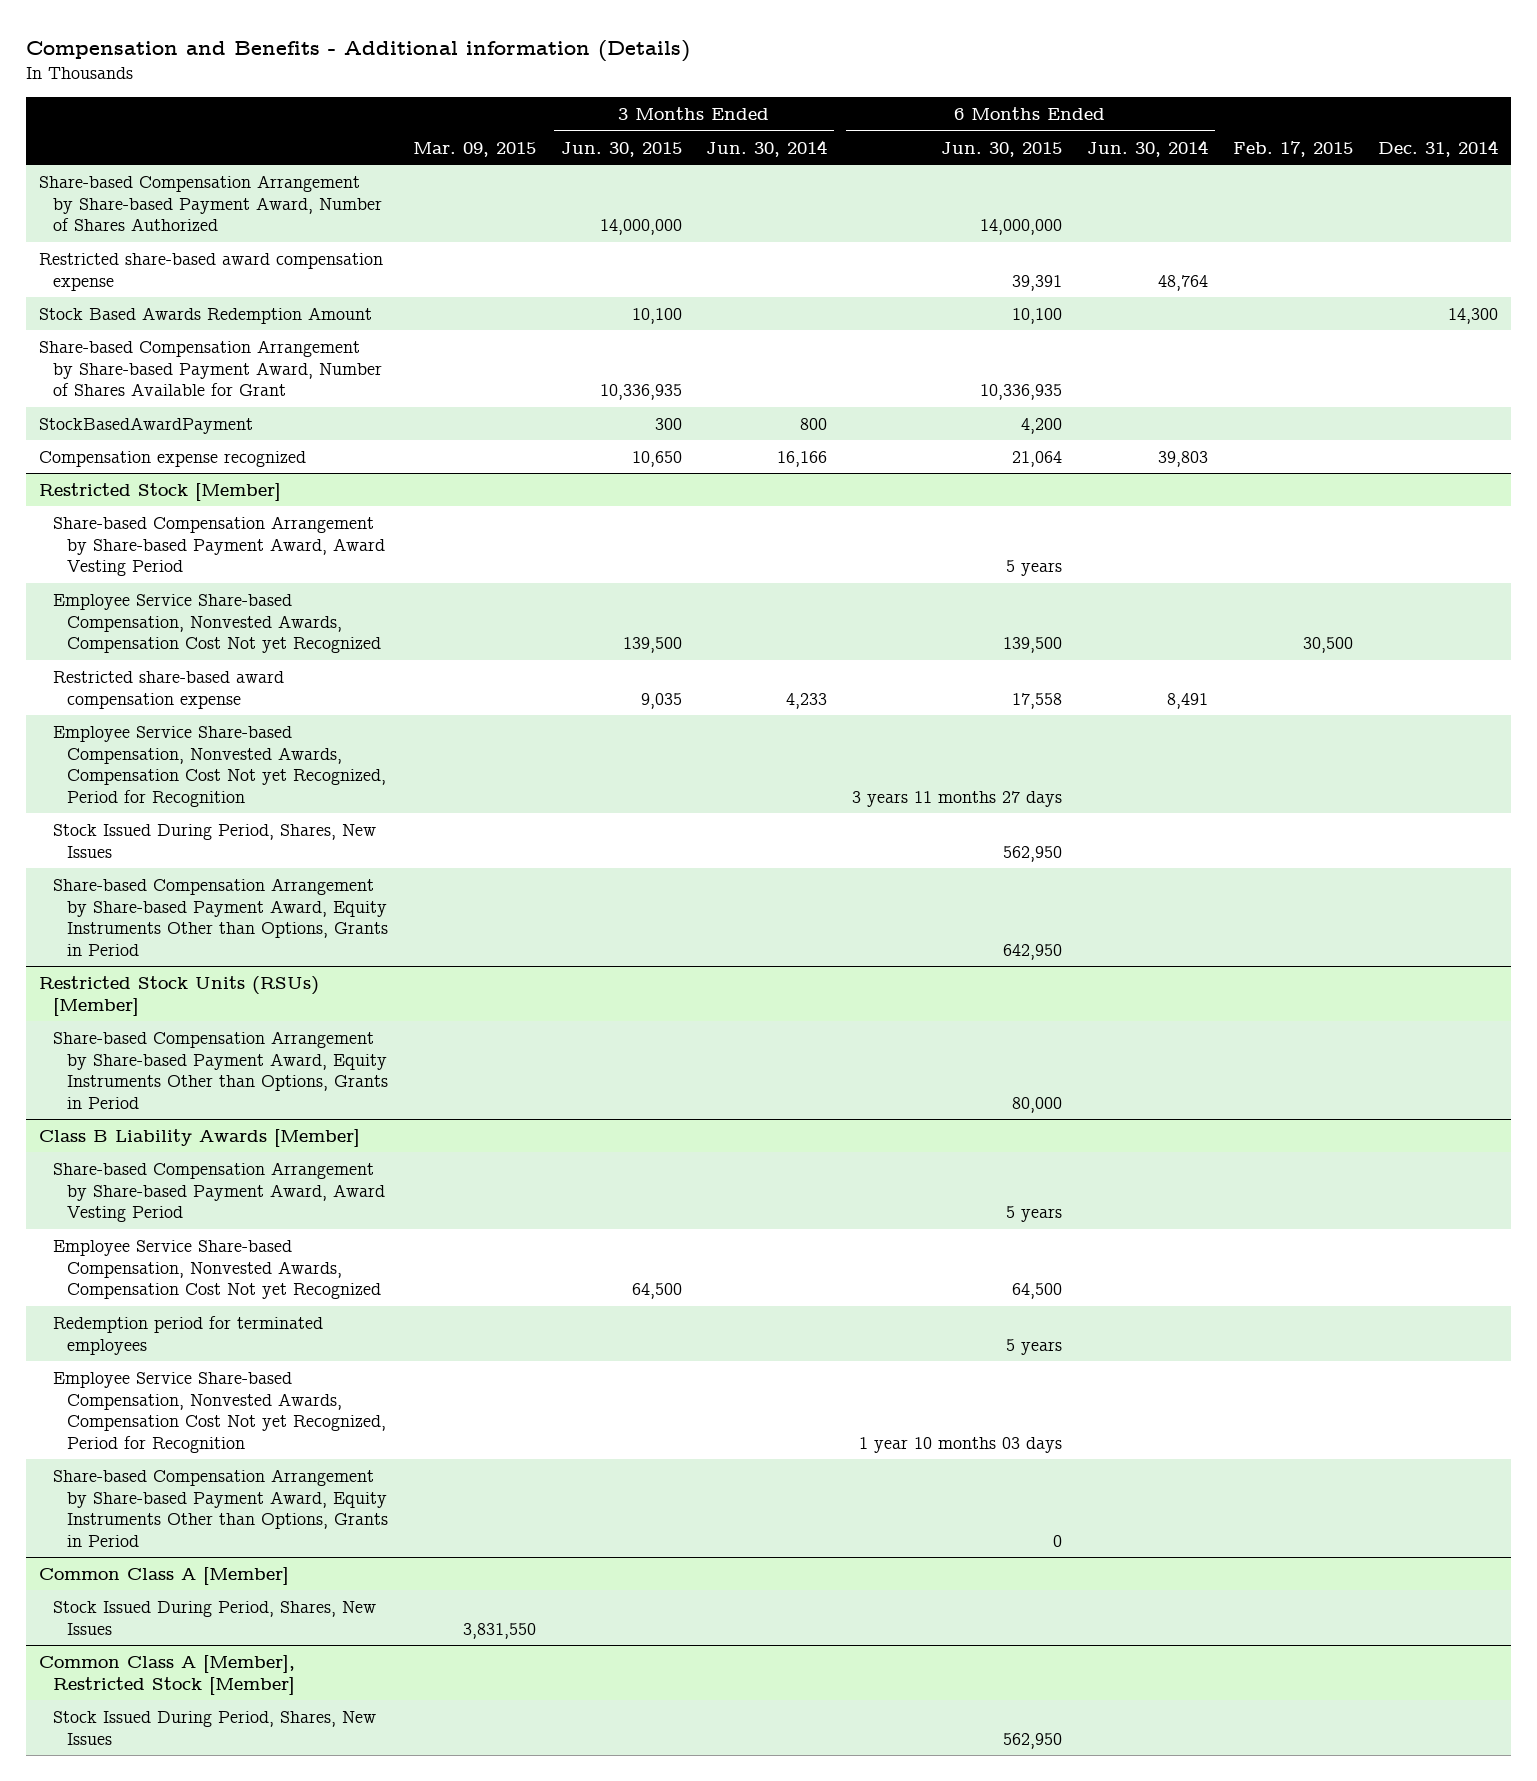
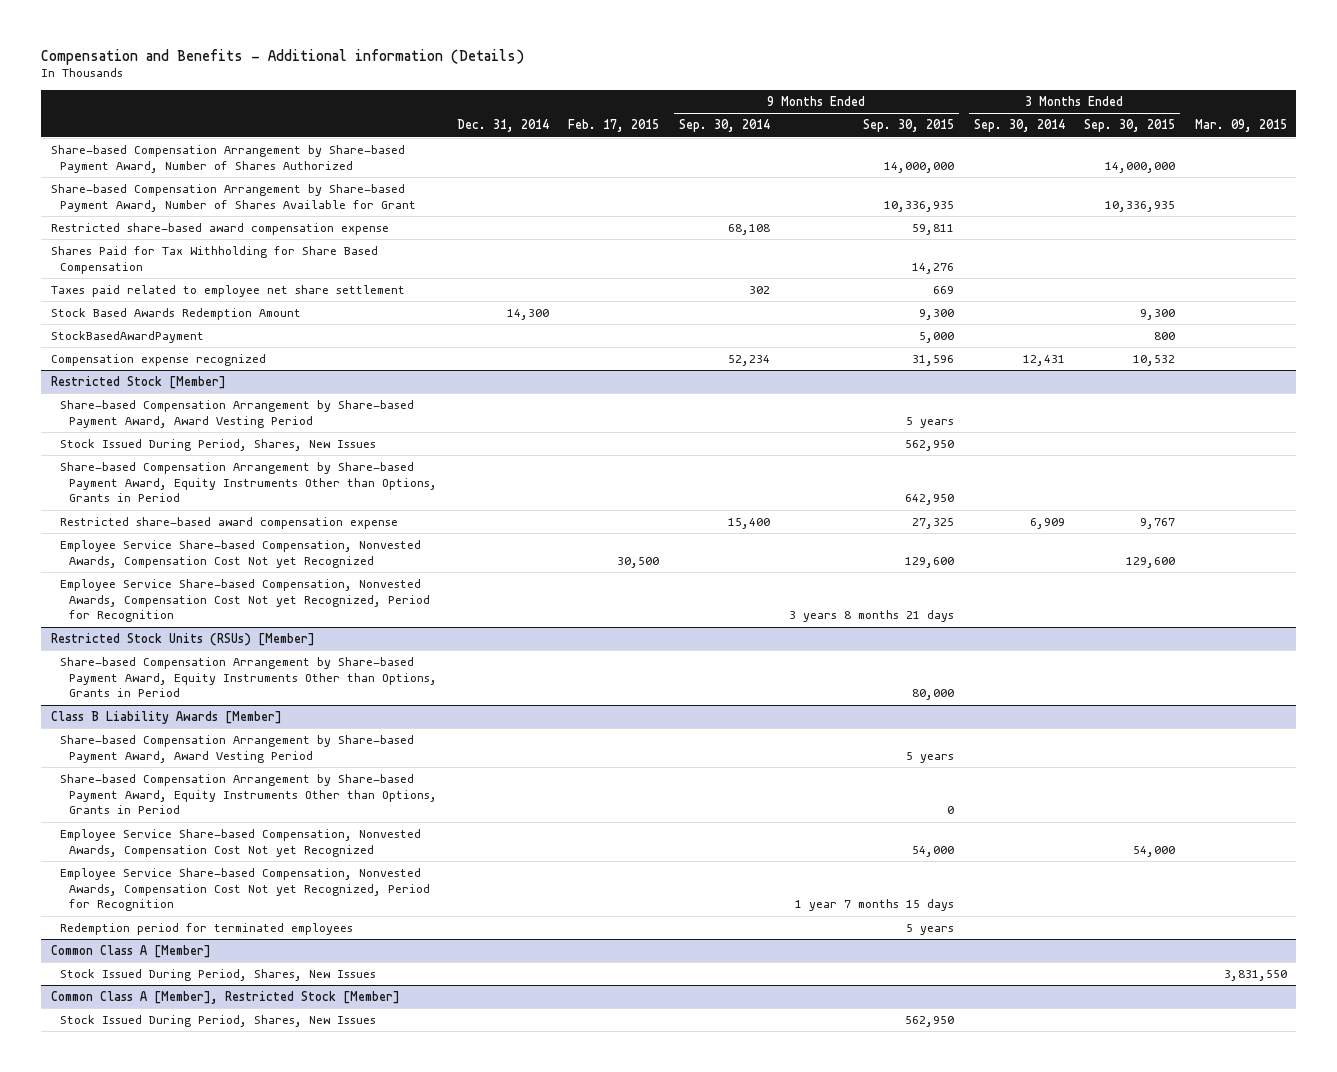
- | Mar. 09, 2015 | 3 Months Ended Jun. 30, 2015 | 3 Months Ended Jun. 30, 2014 | 6 Months Ended Jun. 30, 2015 | 6 Months Ended Jun. 30, 2014 | Feb. 17, 2015 | Dec. 31, 2014
+ | Dec. 31, 2014 | Feb. 17, 2015 | 9 Months Ended Sep. 30, 2014 | 9 Months Ended Sep. 30, 2015 | 3 Months Ended Sep. 30, 2014 | 3 Months Ended Sep. 30, 2015 | Mar. 09, 2015
moved up: Share-based Compensation Arrangement by Share-based Payment Award, Number of Shares Available for Grant | | | | 10,336,935 | | 10,336,935 |
+ Shares Paid for Tax Withholding for Share Based Compensation | | | | 14,276 | | |
+ Taxes paid related to employee net share settlement | | | 302 | 669 | | |
@ Restricted Stock [Member]
moved down: Restricted share-based award compensation expense | | | 15,400 | 27,325 | 6,909 | 9,767 |
moved down: Employee Service Share-based Compensation, Nonvested Awards, Compensation Cost Not yet Recognized | | 30,500 | | 129,600 | | 129,600 |
moved down: Employee Service Share-based Compensation, Nonvested Awards, Compensation Cost Not yet Recognized, Period for Recognition | | | | 3 years 8 months 21 days | | |
@ Class B Liability Awards [Member]
moved up: Share-based Compensation Arrangement by Share-based Payment Award, Equity Instruments Other than Options, Grants in Period | | | | 0 | | |
moved down: Redemption period for terminated employees | | | | 5 years | | |

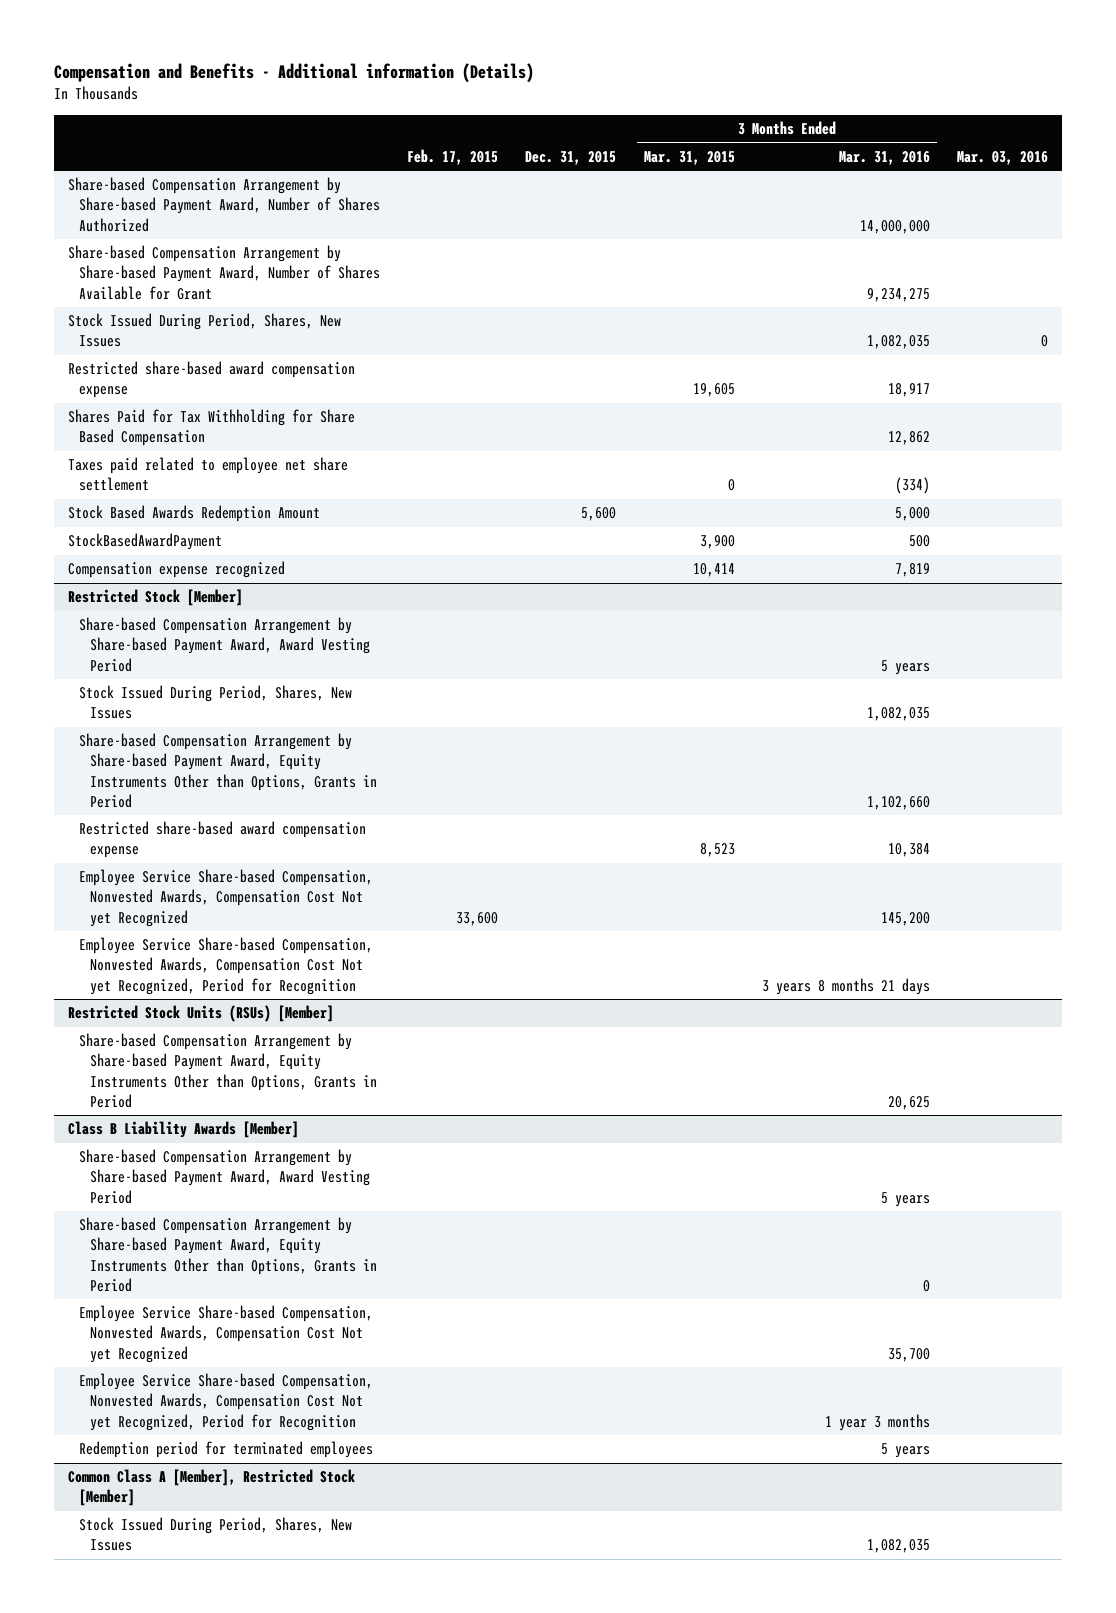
- | Dec. 31, 2014 | Feb. 17, 2015 | 9 Months Ended Sep. 30, 2014 | 9 Months Ended Sep. 30, 2015 | 3 Months Ended Sep. 30, 2014 | 3 Months Ended Sep. 30, 2015 | Mar. 09, 2015
+ | Feb. 17, 2015 | Dec. 31, 2015 | 3 Months Ended Mar. 31, 2015 | 3 Months Ended Mar. 31, 2016 | Mar. 03, 2016
+ Stock Issued During Period, Shares, New Issues | | | | 1,082,035 | 0
@ Restricted Stock [Member]
- Employee Service Share-based Compensation, Nonvested Awards, Compensation Cost Not yet Recognized | | 30,500 | | 129,600 | | 129,600 |
+ Employee Service Share-based Compensation, Nonvested Awards, Compensation Cost Not yet Recognized | 33,600 | | | 145,200 |
- Common Class A [Member]
- Stock Issued During Period, Shares, New Issues | | | | | | | 3,831,550

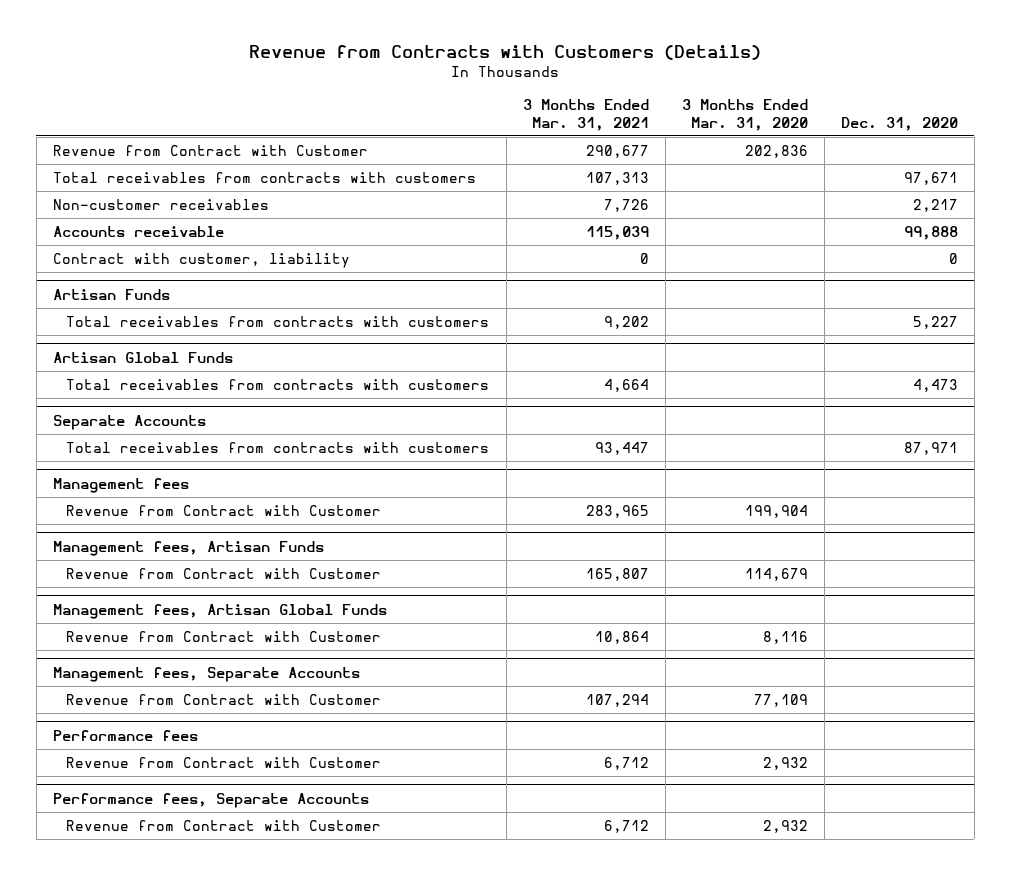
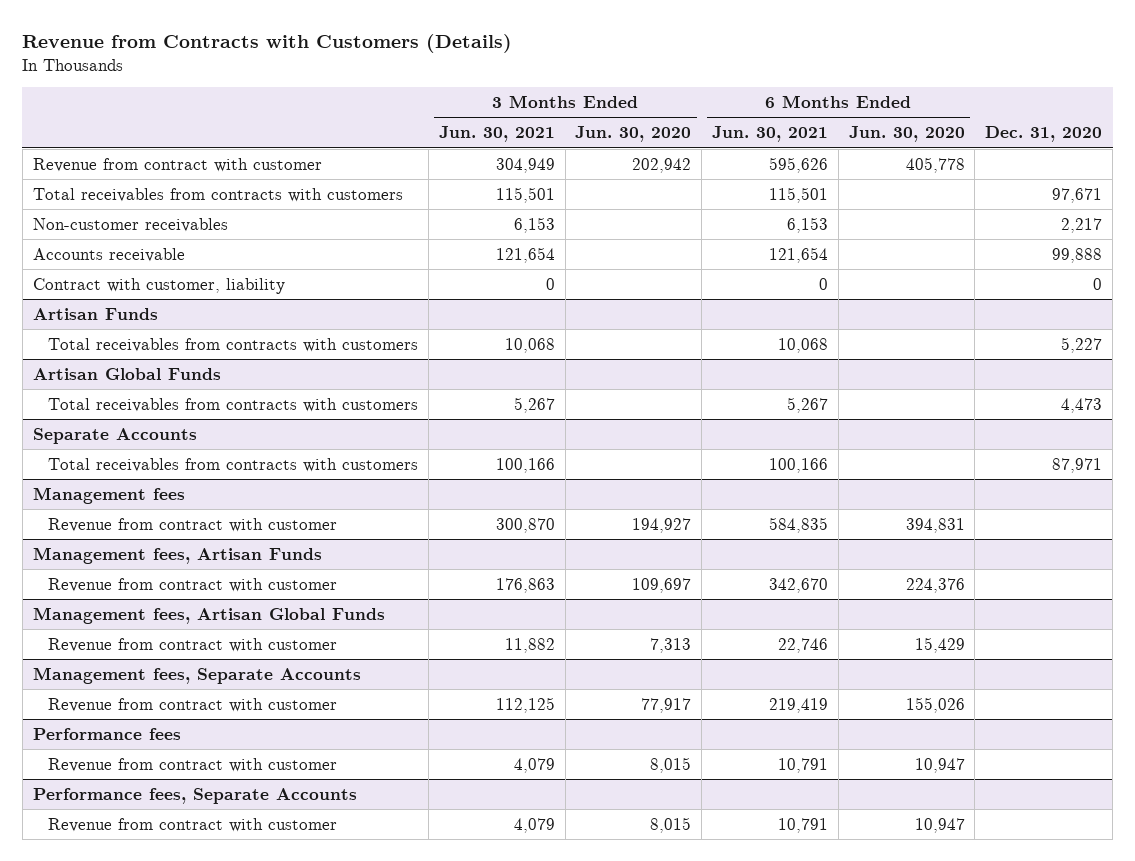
- | 3 Months Ended Mar. 31, 2021 | 3 Months Ended Mar. 31, 2020 | Dec. 31, 2020
+ | 3 Months Ended Jun. 30, 2021 | 3 Months Ended Jun. 30, 2020 | 6 Months Ended Jun. 30, 2021 | 6 Months Ended Jun. 30, 2020 | Dec. 31, 2020
- Revenue from Contract with Customer | 290,677 | 202,836 |
+ Revenue from contract with customer | 304,949 | 202,942 | 595,626 | 405,778 |
@ Management fees
- Revenue from Contract with Customer | 283,965 | 199,904 |
+ Revenue from contract with customer | 300,870 | 194,927 | 584,835 | 394,831 |
@ Management fees, Artisan Funds
- Revenue from Contract with Customer | 165,807 | 114,679 |
+ Revenue from contract with customer | 176,863 | 109,697 | 342,670 | 224,376 |
@ Management fees, Artisan Global Funds
- Revenue from Contract with Customer | 10,864 | 8,116 |
+ Revenue from contract with customer | 11,882 | 7,313 | 22,746 | 15,429 |
@ Management fees, Separate Accounts
- Revenue from Contract with Customer | 107,294 | 77,109 |
+ Revenue from contract with customer | 112,125 | 77,917 | 219,419 | 155,026 |
@ Performance fees
- Revenue from Contract with Customer | 6,712 | 2,932 |
+ Revenue from contract with customer | 4,079 | 8,015 | 10,791 | 10,947 |
@ Performance fees, Separate Accounts
- Revenue from Contract with Customer | 6,712 | 2,932 |
+ Revenue from contract with customer | 4,079 | 8,015 | 10,791 | 10,947 |

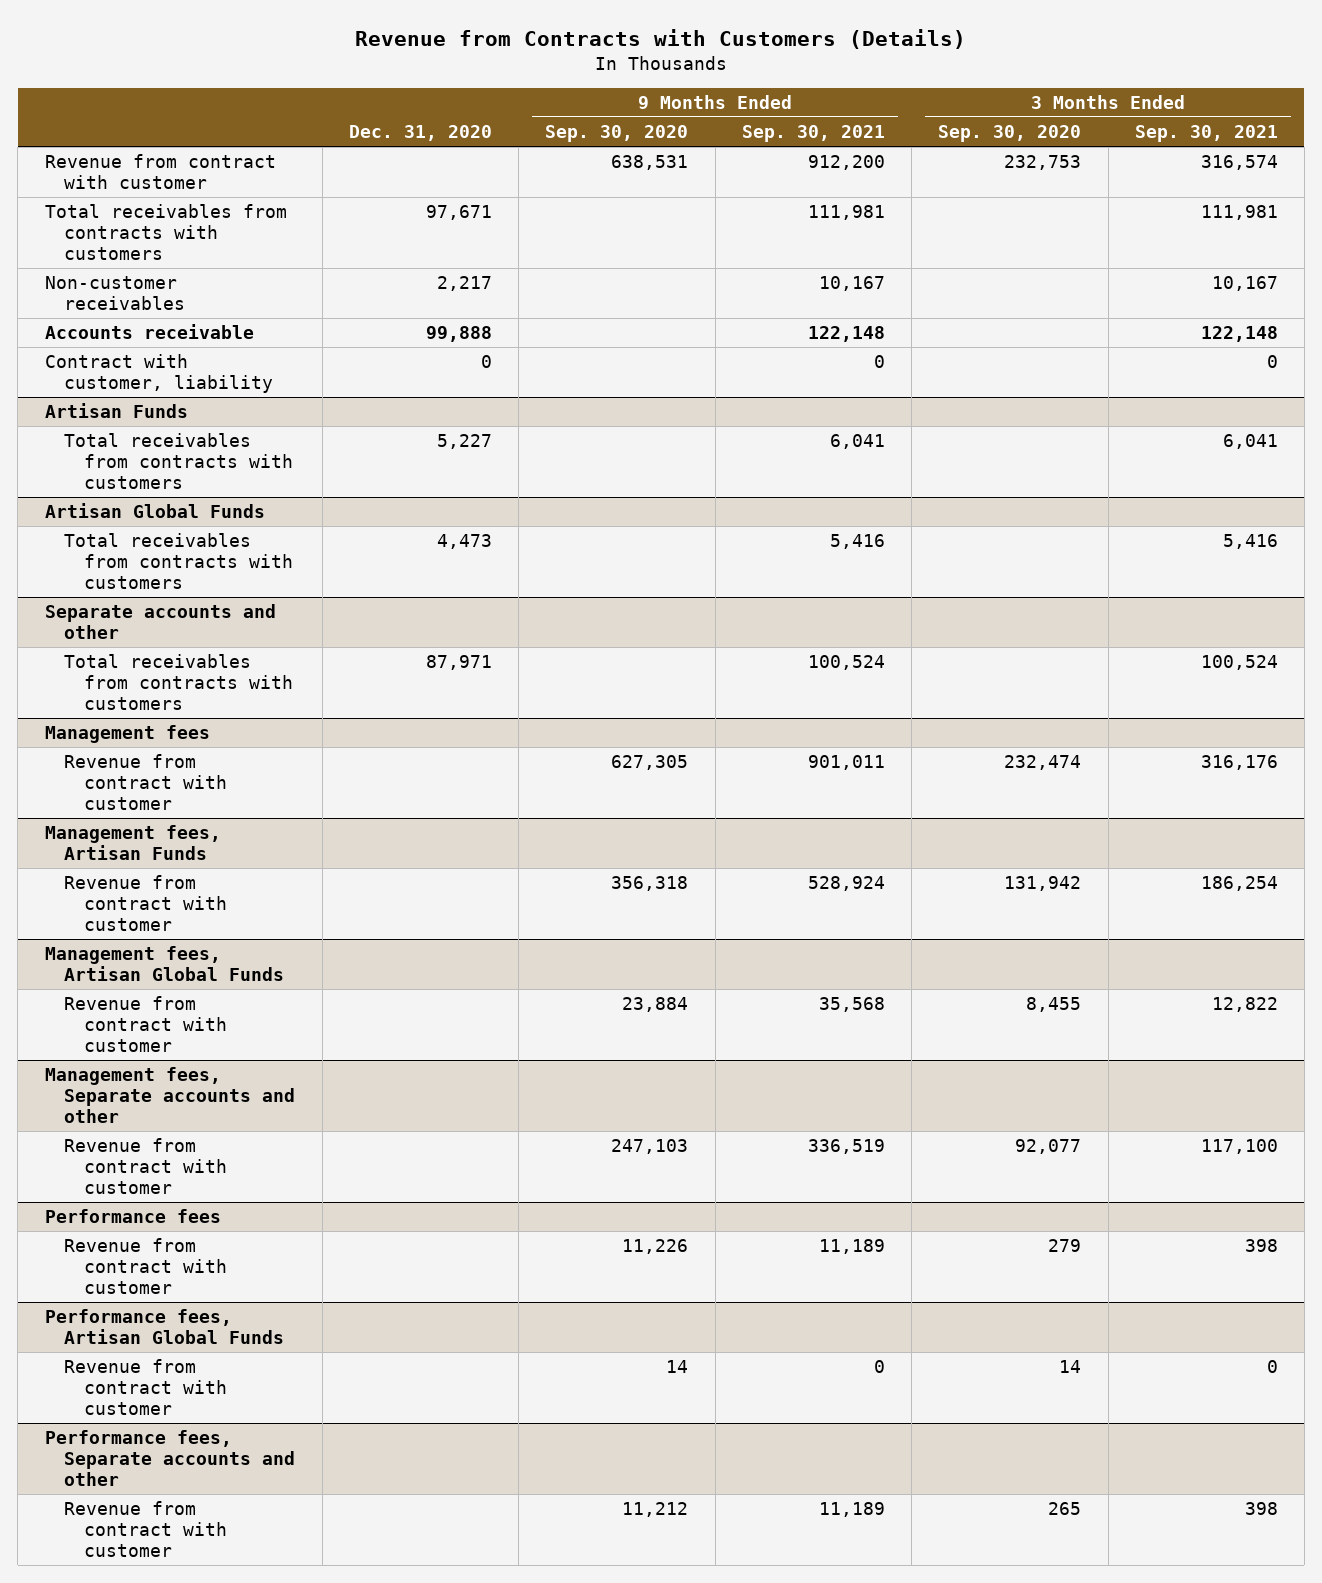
- | 3 Months Ended Jun. 30, 2021 | 3 Months Ended Jun. 30, 2020 | 6 Months Ended Jun. 30, 2021 | 6 Months Ended Jun. 30, 2020 | Dec. 31, 2020
+ | Dec. 31, 2020 | 9 Months Ended Sep. 30, 2020 | 9 Months Ended Sep. 30, 2021 | 3 Months Ended Sep. 30, 2020 | 3 Months Ended Sep. 30, 2021
- Separate Accounts
+ Separate accounts and other
- Management fees, Separate Accounts
+ Management fees, Separate accounts and other
- Performance fees, Separate Accounts
+ Performance fees, Artisan Global Funds
+ Revenue from contract with customer | | 14 | 0 | 14 | 0
+ Performance fees, Separate accounts and other

